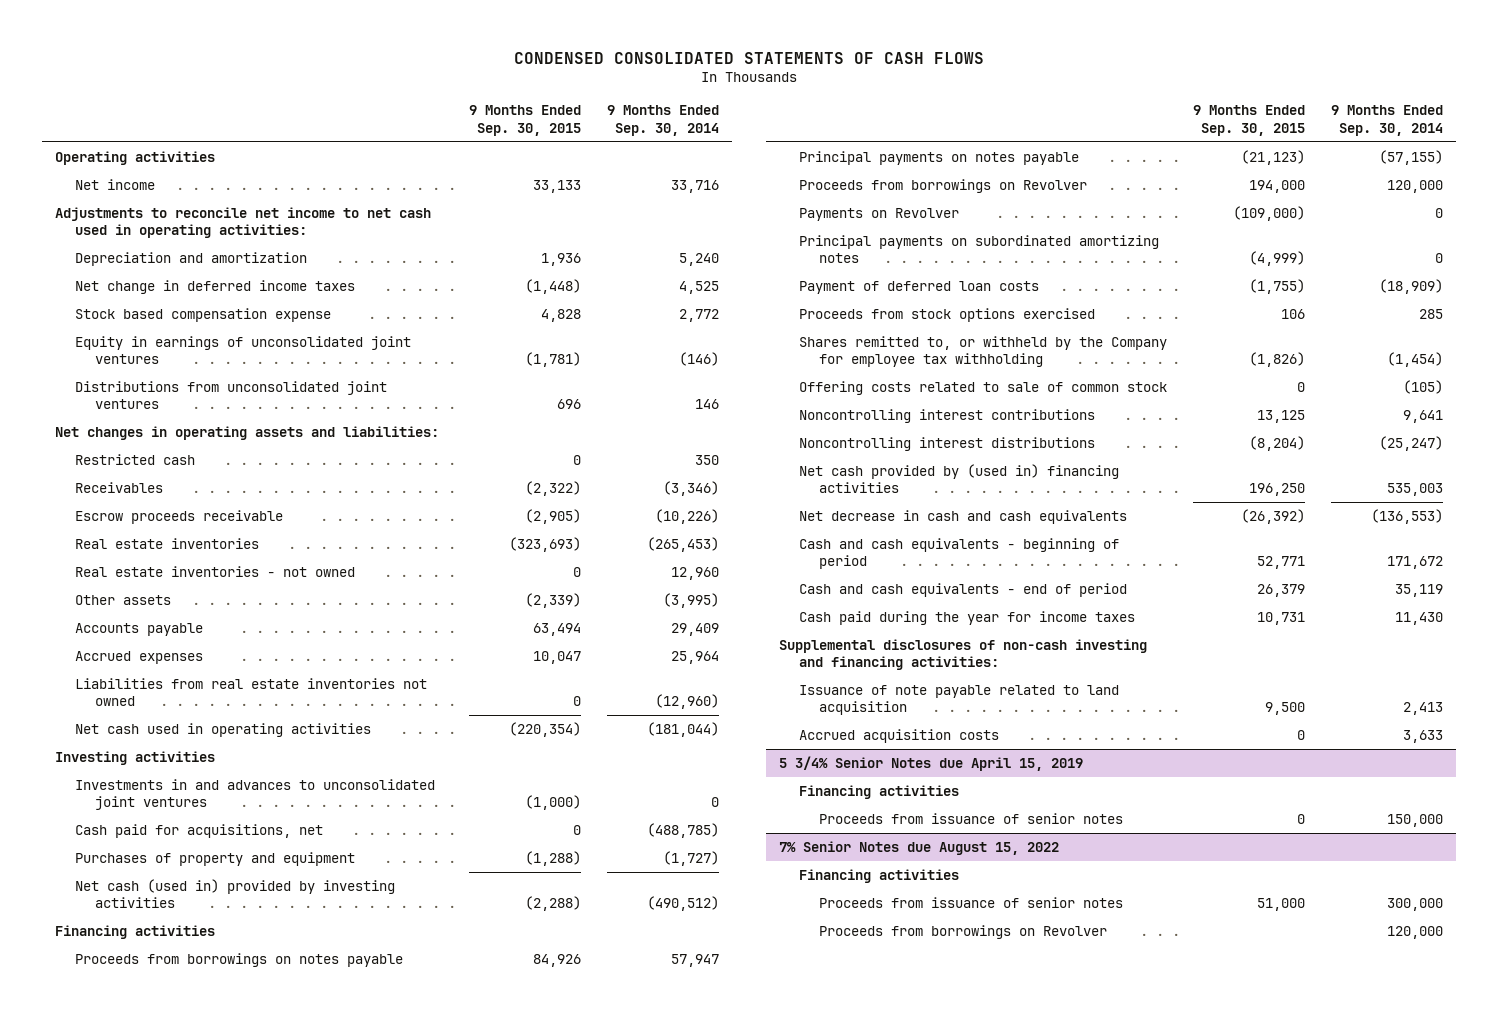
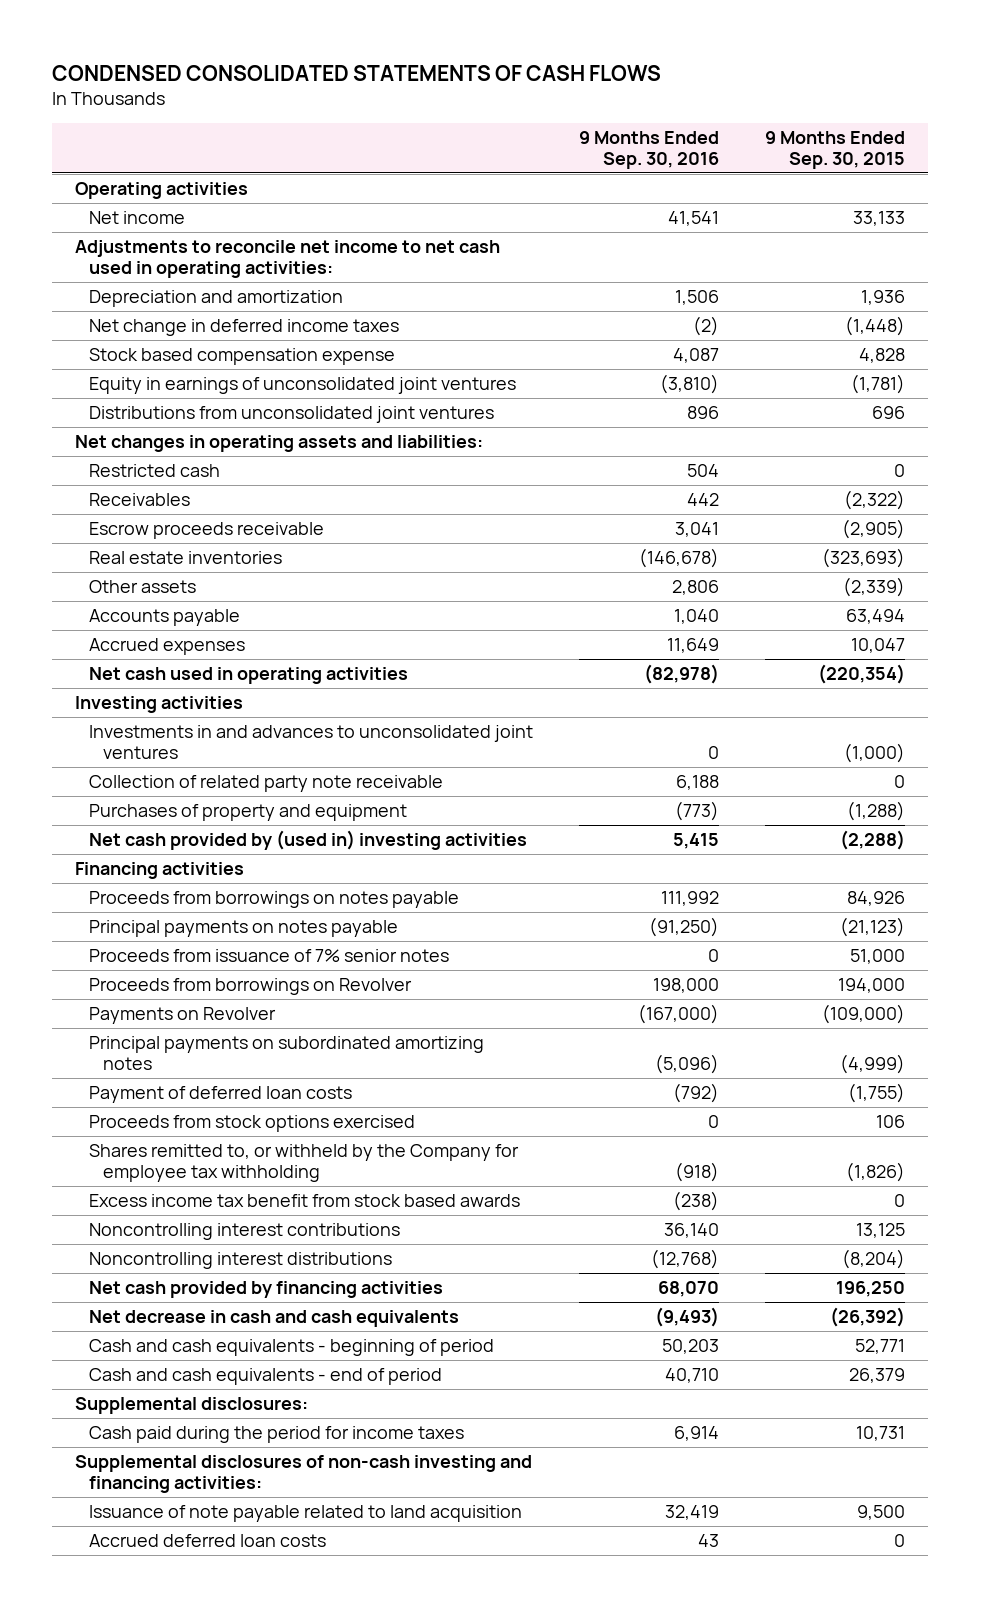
- | 9 Months Ended Sep. 30, 2015 | 9 Months Ended Sep. 30, 2014
+ | 9 Months Ended Sep. 30, 2016 | 9 Months Ended Sep. 30, 2015
- Real estate inventories - not owned | 0 | 12,960
- Liabilities from real estate inventories not owned | 0 | (12,960)
- Cash paid for acquisitions, net | 0 | (488,785)
+ Collection of related party note receivable | 6,188 | 0
- Net cash (used in) provided by investing activities | (2,288) | (490,512)
+ Net cash provided by (used in) investing activities | 5,415 | (2,288)
+ Proceeds from issuance of 7% senior notes | 0 | 51,000
- Offering costs related to sale of common stock | 0 | (105)
+ Excess income tax benefit from stock based awards | (238) | 0
- Net cash provided by (used in) financing activities | 196,250 | 535,003
+ Net cash provided by financing activities | 68,070 | 196,250
- Cash paid during the year for income taxes | 10,731 | 11,430
+ Supplemental disclosures:
+ Cash paid during the period for income taxes | 6,914 | 10,731
- Accrued acquisition costs | 0 | 3,633
- 5 3/4% Senior Notes due April 15, 2019
- Financing activities
- Proceeds from issuance of senior notes | 0 | 150,000
- 7% Senior Notes due August 15, 2022
- Financing activities
- Proceeds from issuance of senior notes | 51,000 | 300,000
- Proceeds from borrowings on Revolver | | 120,000
+ Accrued deferred loan costs | 43 | 0

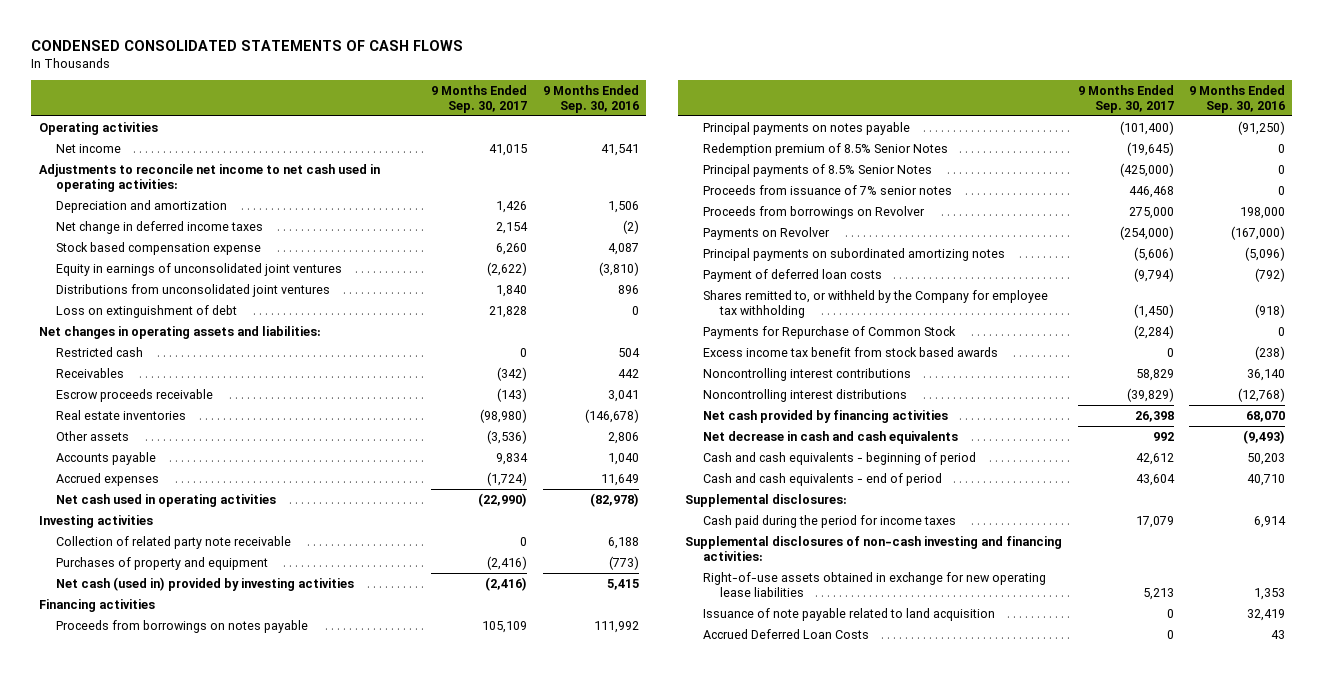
- | 9 Months Ended Sep. 30, 2016 | 9 Months Ended Sep. 30, 2015
+ | 9 Months Ended Sep. 30, 2017 | 9 Months Ended Sep. 30, 2016
+ Loss on extinguishment of debt | 21,828 | 0
- Investments in and advances to unconsolidated joint ventures | 0 | (1,000)
- Net cash provided by (used in) investing activities | 5,415 | (2,288)
+ Net cash (used in) provided by investing activities | (2,416) | 5,415
+ Redemption premium of 8.5% Senior Notes | (19,645) | 0
+ Principal payments of 8.5% Senior Notes | (425,000) | 0
- Proceeds from stock options exercised | 0 | 106
+ Payments for Repurchase of Common Stock | (2,284) | 0
+ Right-of-use assets obtained in exchange for new operating lease liabilities | 5,213 | 1,353
- Accrued deferred loan costs | 43 | 0
+ Accrued Deferred Loan Costs | 0 | 43

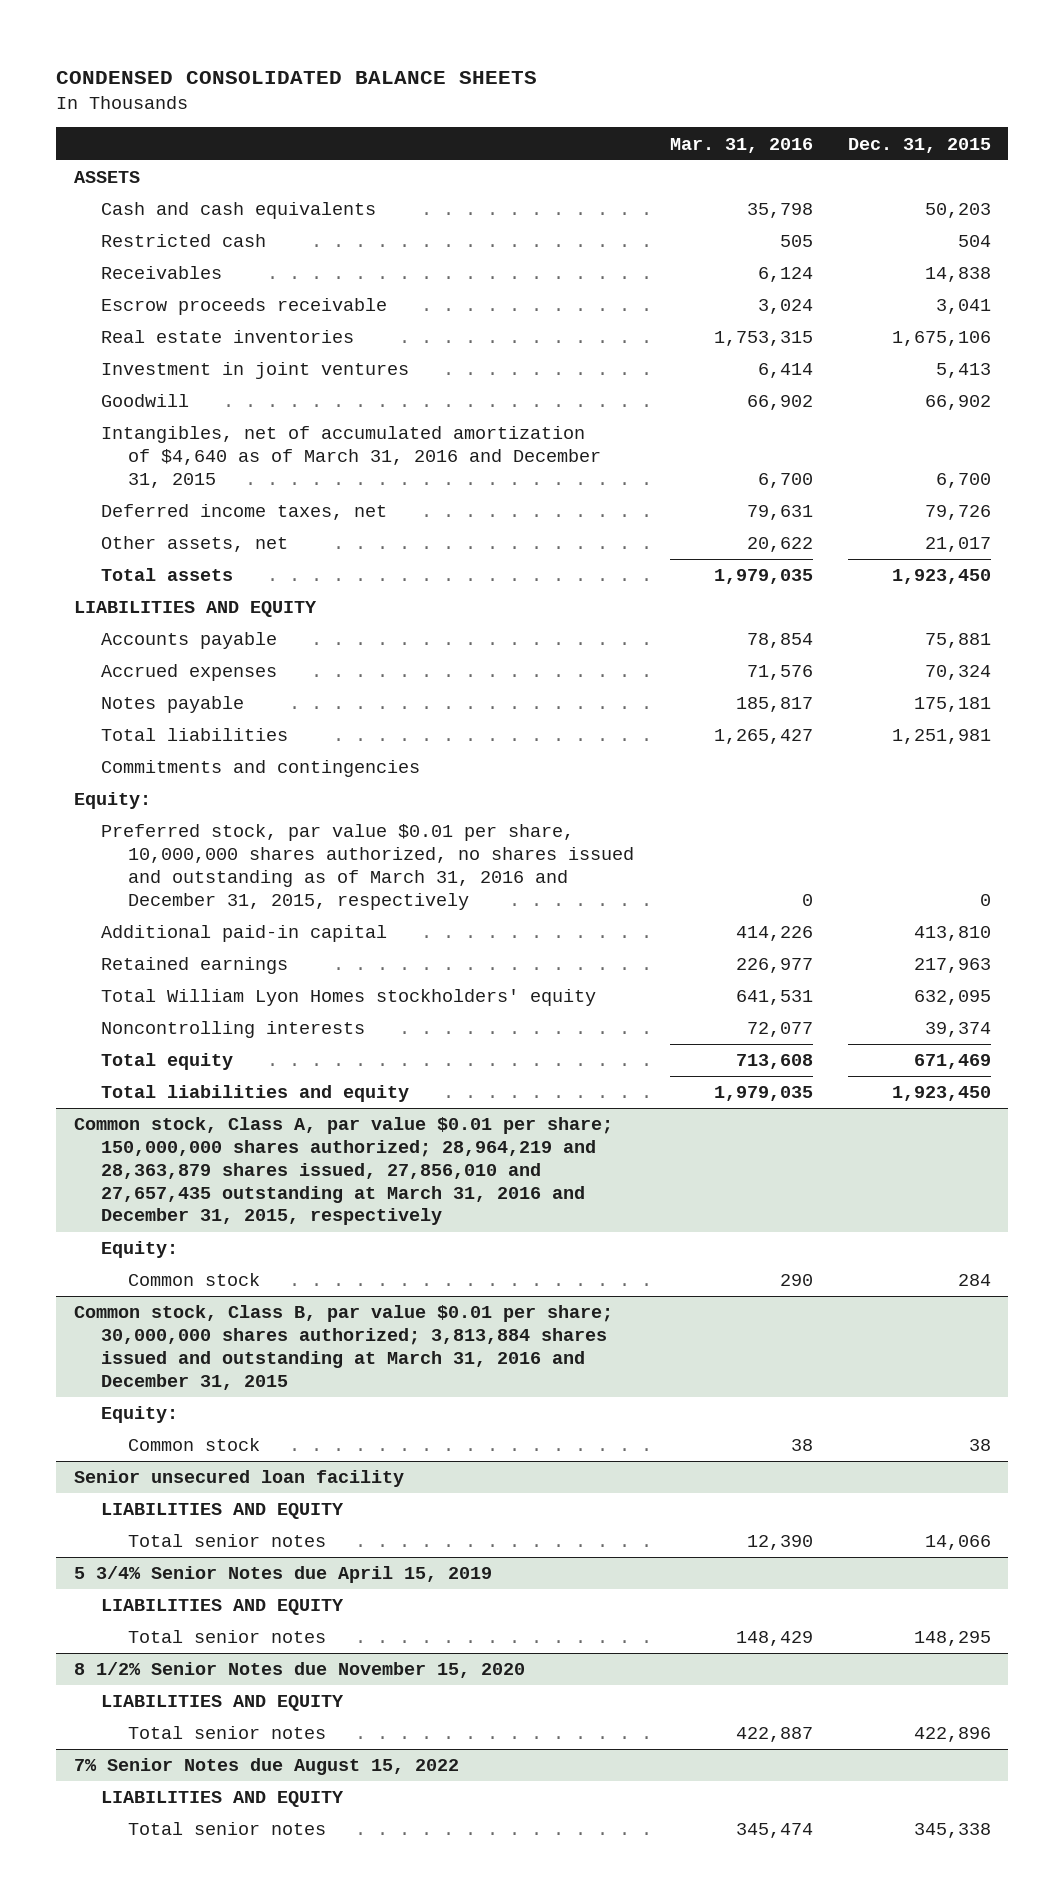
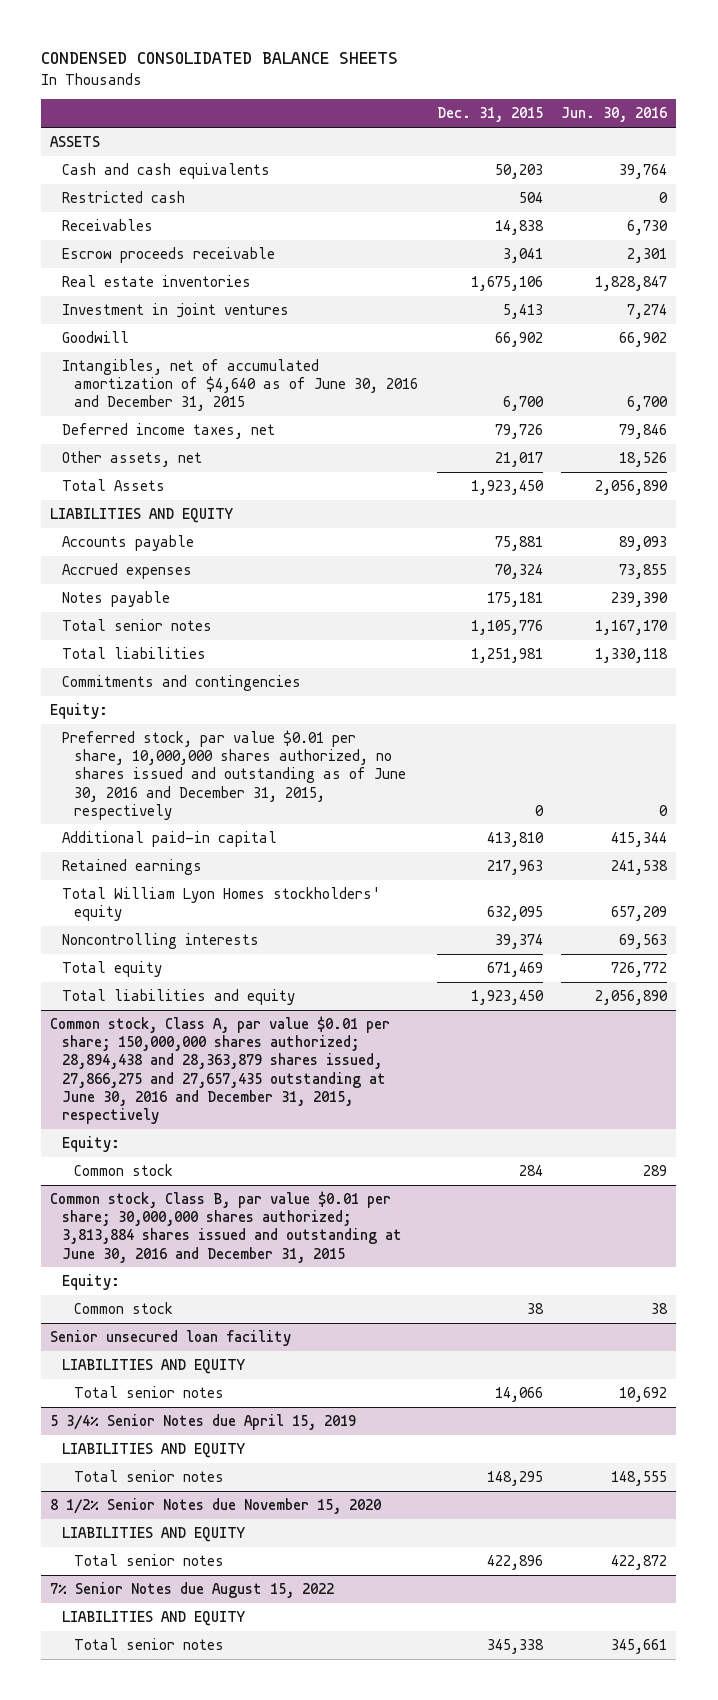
- | Mar. 31, 2016 | Dec. 31, 2015
+ | Dec. 31, 2015 | Jun. 30, 2016
- Intangibles, net of accumulated amortization of $4,640 as of March 31, 2016 and December 31, 2015 | 6,700 | 6,700
+ Intangibles, net of accumulated amortization of $4,640 as of June 30, 2016 and December 31, 2015 | 6,700 | 6,700
- Total assets | 1,979,035 | 1,923,450
+ Total Assets | 1,923,450 | 2,056,890
+ Total senior notes | 1,105,776 | 1,167,170
- Preferred stock, par value $0.01 per share, 10,000,000 shares authorized, no shares issued and outstanding as of March 31, 2016 and December 31, 2015, respectively | 0 | 0
+ Preferred stock, par value $0.01 per share, 10,000,000 shares authorized, no shares issued and outstanding as of June 30, 2016 and December 31, 2015, respectively | 0 | 0
- Common stock, Class A, par value $0.01 per share; 150,000,000 shares authorized; 28,964,219 and 28,363,879 shares issued, 27,856,010 and 27,657,435 outstanding at March 31, 2016 and December 31, 2015, respectively
+ Common stock, Class A, par value $0.01 per share; 150,000,000 shares authorized; 28,894,438 and 28,363,879 shares issued, 27,866,275 and 27,657,435 outstanding at June 30, 2016 and December 31, 2015, respectively
- Common stock, Class B, par value $0.01 per share; 30,000,000 shares authorized; 3,813,884 shares issued and outstanding at March 31, 2016 and December 31, 2015
+ Common stock, Class B, par value $0.01 per share; 30,000,000 shares authorized; 3,813,884 shares issued and outstanding at June 30, 2016 and December 31, 2015

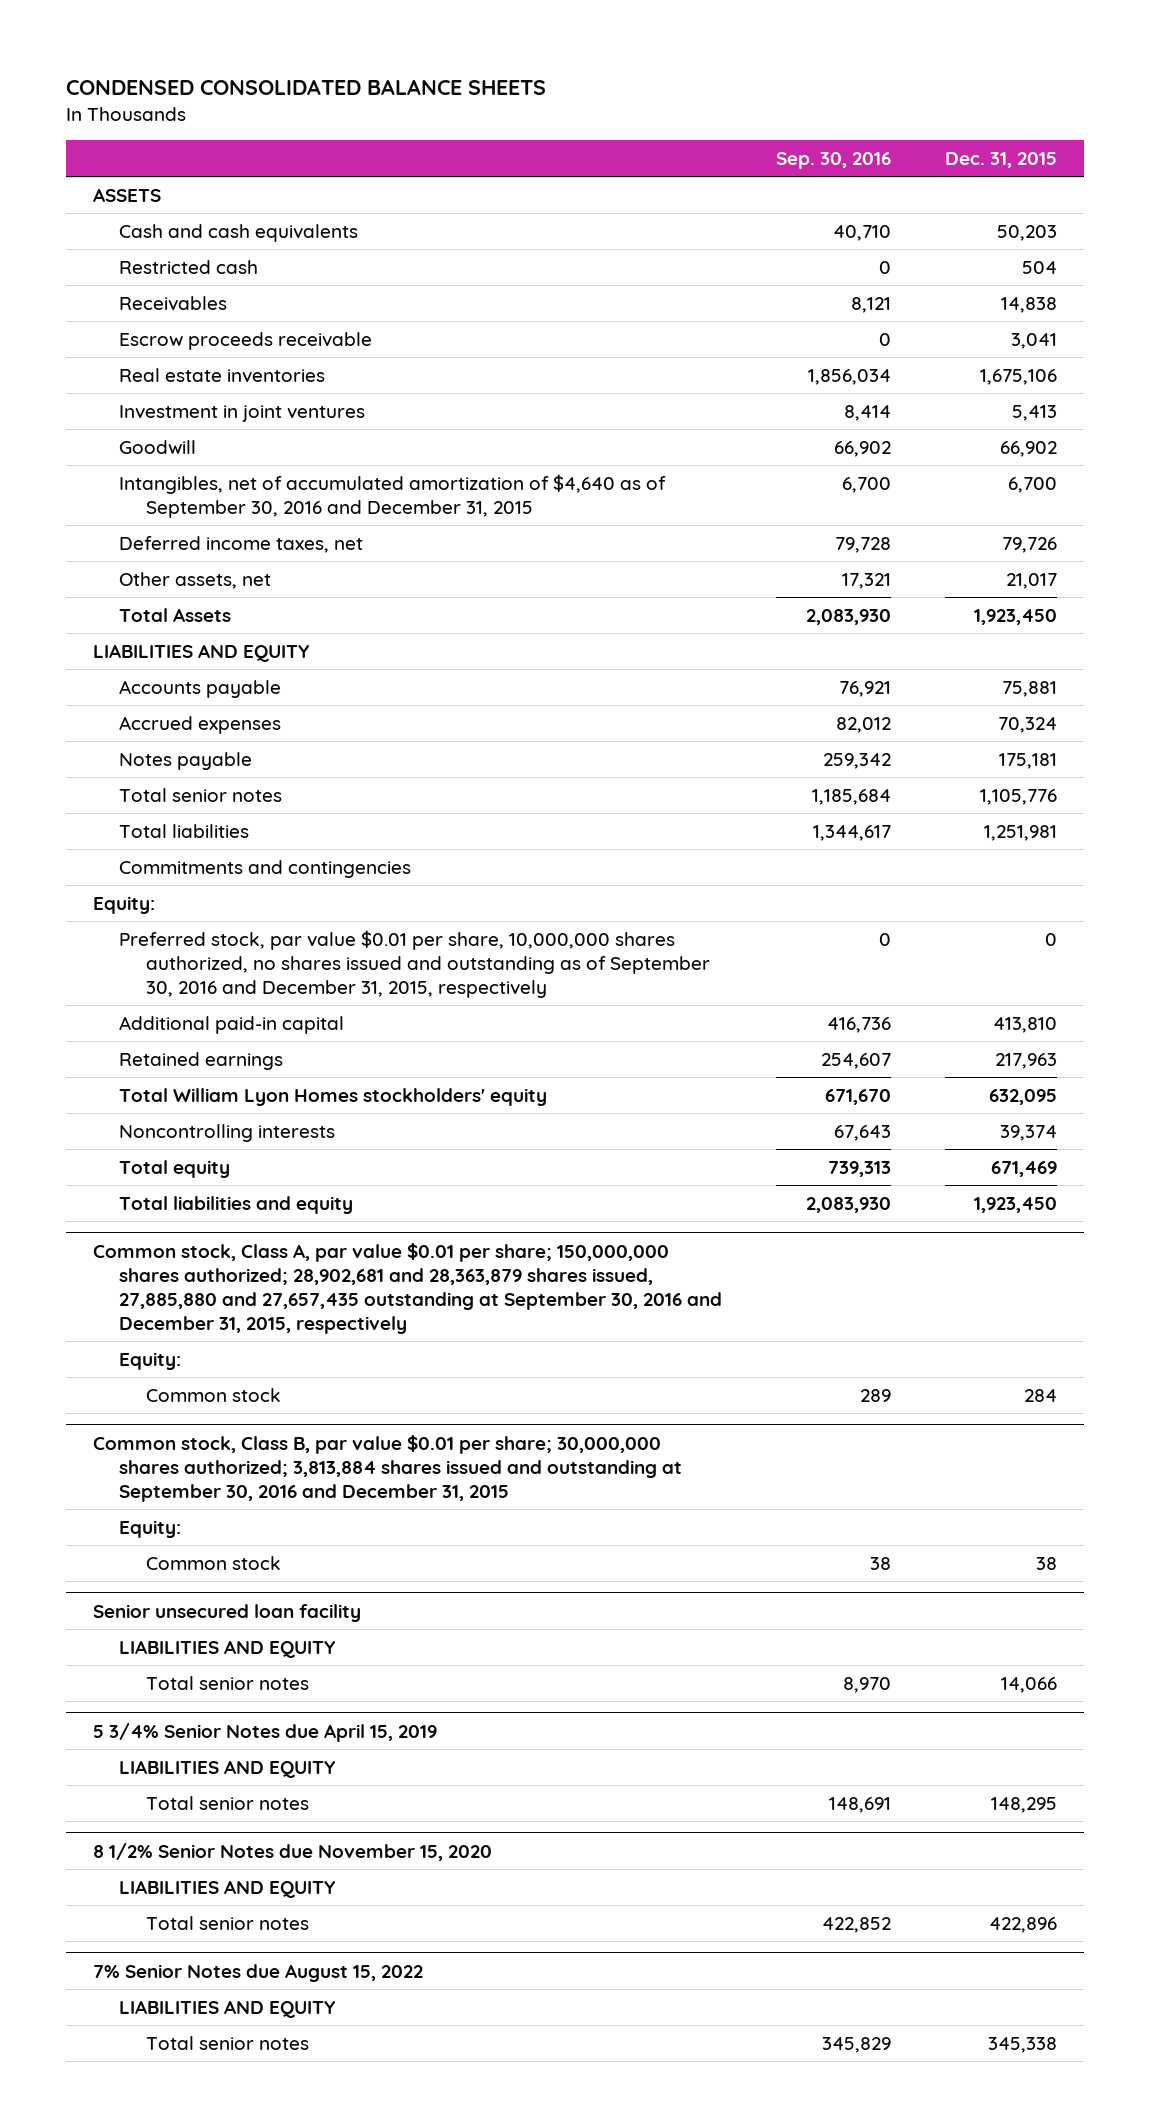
- | Dec. 31, 2015 | Jun. 30, 2016
+ | Sep. 30, 2016 | Dec. 31, 2015
- Intangibles, net of accumulated amortization of $4,640 as of June 30, 2016 and December 31, 2015 | 6,700 | 6,700
+ Intangibles, net of accumulated amortization of $4,640 as of September 30, 2016 and December 31, 2015 | 6,700 | 6,700
- Preferred stock, par value $0.01 per share, 10,000,000 shares authorized, no shares issued and outstanding as of June 30, 2016 and December 31, 2015, respectively | 0 | 0
+ Preferred stock, par value $0.01 per share, 10,000,000 shares authorized, no shares issued and outstanding as of September 30, 2016 and December 31, 2015, respectively | 0 | 0
- Common stock, Class A, par value $0.01 per share; 150,000,000 shares authorized; 28,894,438 and 28,363,879 shares issued, 27,866,275 and 27,657,435 outstanding at June 30, 2016 and December 31, 2015, respectively
+ Common stock, Class A, par value $0.01 per share; 150,000,000 shares authorized; 28,902,681 and 28,363,879 shares issued, 27,885,880 and 27,657,435 outstanding at September 30, 2016 and December 31, 2015, respectively
- Common stock, Class B, par value $0.01 per share; 30,000,000 shares authorized; 3,813,884 shares issued and outstanding at June 30, 2016 and December 31, 2015
+ Common stock, Class B, par value $0.01 per share; 30,000,000 shares authorized; 3,813,884 shares issued and outstanding at September 30, 2016 and December 31, 2015

